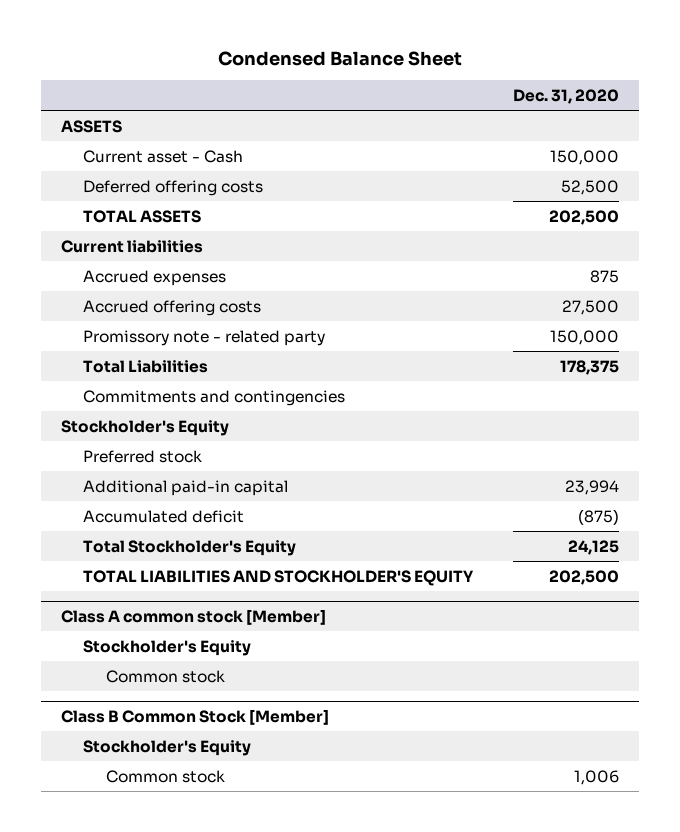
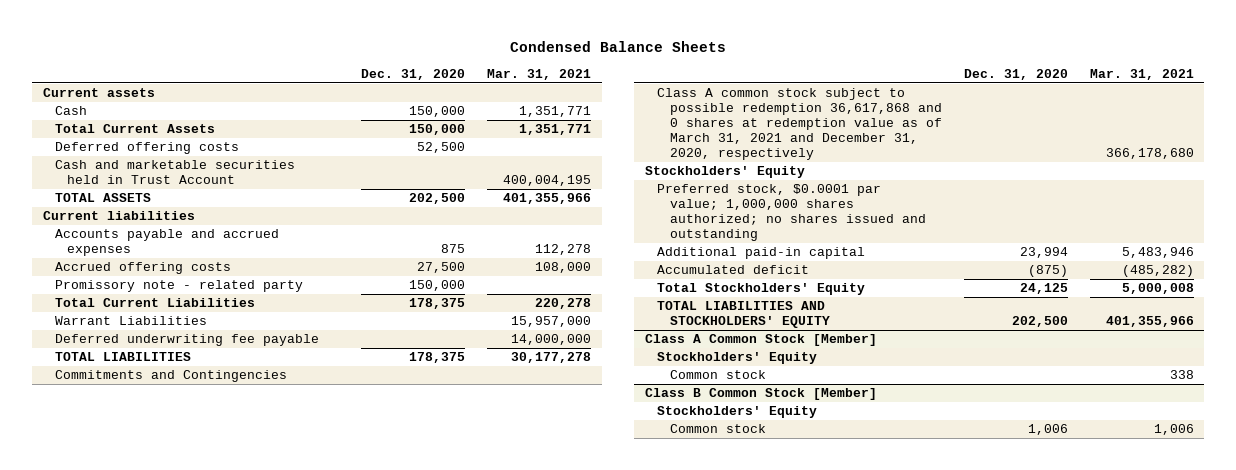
- Condensed Balance Sheet
+ Condensed Balance Sheets
- | Dec. 31, 2020
+ | Dec. 31, 2020 | Mar. 31, 2021
- ASSETS
- Current asset - Cash | 150,000
+ Current assets
+ Cash | 150,000 | 1,351,771
+ Total Current Assets | 150,000 | 1,351,771
+ Cash and marketable securities held in Trust Account | | 400,004,195
- Accrued expenses | 875
+ Accounts payable and accrued expenses | 875 | 112,278
- Total Liabilities | 178,375
- Commitments and contingencies
- Stockholder's Equity
- Preferred stock
+ Total Current Liabilities | 178,375 | 220,278
+ Warrant Liabilities | | 15,957,000
+ Deferred underwriting fee payable | | 14,000,000
+ TOTAL LIABILITIES | 178,375 | 30,177,278
+ Commitments and Contingencies
+ Class A common stock subject to possible redemption 36,617,868 and 0 shares at redemption value as of March 31, 2021 and December 31, 2020, respectively | | 366,178,680
+ Stockholders' Equity
+ Preferred stock, $0.0001 par value; 1,000,000 shares authorized; no shares issued and outstanding
- Total Stockholder's Equity | 24,125
- TOTAL LIABILITIES AND STOCKHOLDER'S EQUITY | 202,500
- Class A common stock [Member]
- Stockholder's Equity
+ Total Stockholders' Equity | 24,125 | 5,000,008
+ TOTAL LIABILITIES AND STOCKHOLDERS' EQUITY | 202,500 | 401,355,966
+ Class A Common Stock [Member]
+ Stockholders' Equity
@ Class B Common Stock [Member]
- Stockholder's Equity
+ Stockholders' Equity

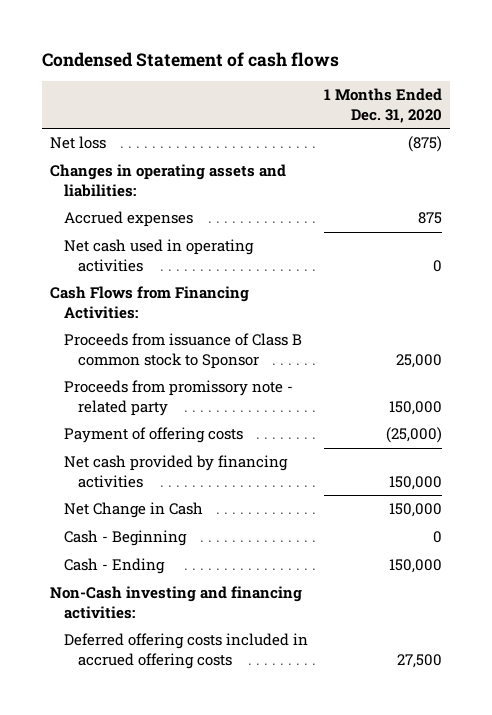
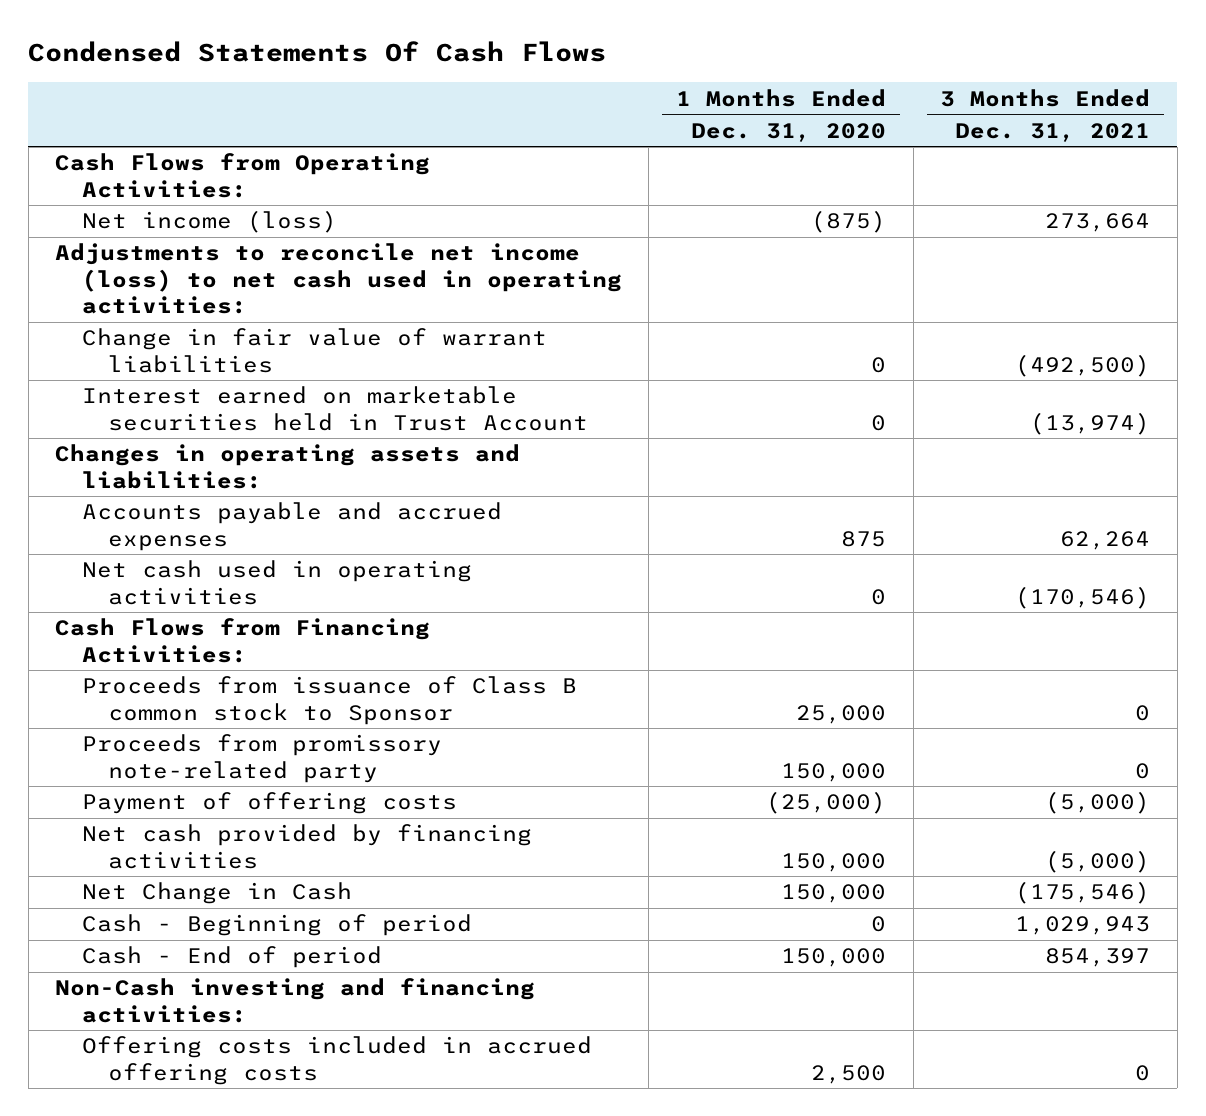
- Condensed Statement of cash flows
+ Condensed Statements Of Cash Flows
- | 1 Months Ended Dec. 31, 2020
+ | 1 Months Ended Dec. 31, 2020 | 3 Months Ended Dec. 31, 2021
- Net loss | (875)
+ Cash Flows from Operating Activities:
+ Net income (loss) | (875) | 273,664
+ Adjustments to reconcile net income (loss) to net cash used in operating activities:
+ Change in fair value of warrant liabilities | 0 | (492,500)
+ Interest earned on marketable securities held in Trust Account | 0 | (13,974)
- Accrued expenses | 875
+ Accounts payable and accrued expenses | 875 | 62,264
- Proceeds from promissory note - related party | 150,000
+ Proceeds from promissory note-related party | 150,000 | 0
- Cash - Beginning | 0
- Cash - Ending | 150,000
+ Cash - Beginning of period | 0 | 1,029,943
+ Cash - End of period | 150,000 | 854,397
- Deferred offering costs included in accrued offering costs | 27,500
+ Offering costs included in accrued offering costs | 2,500 | 0

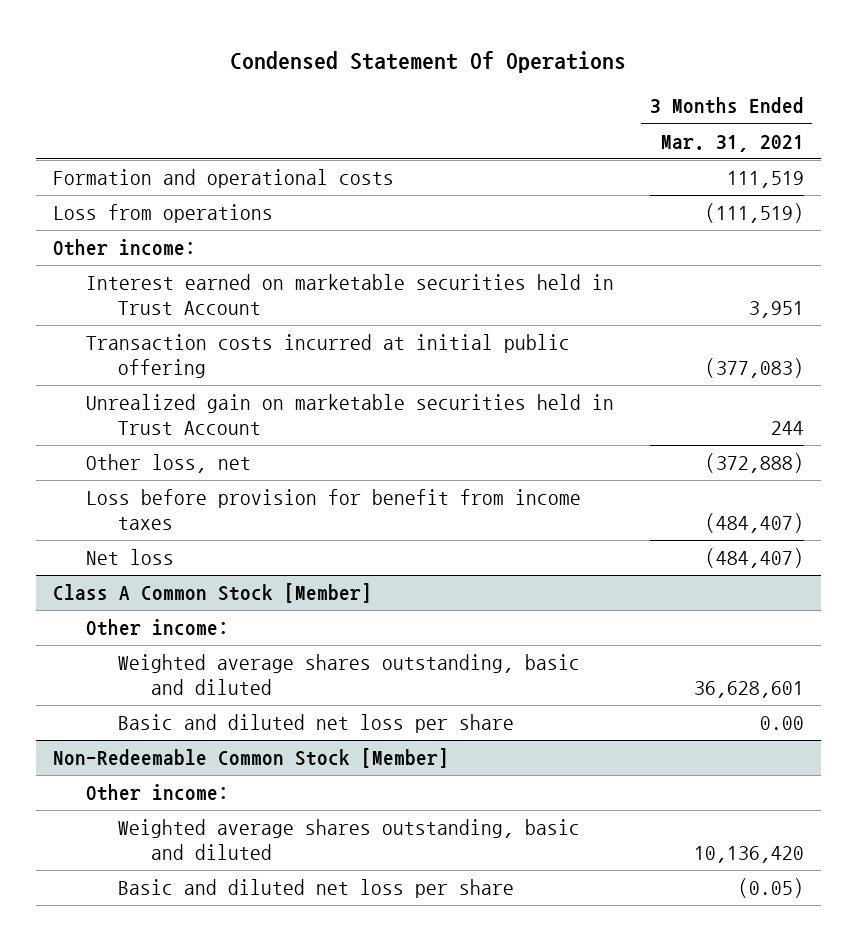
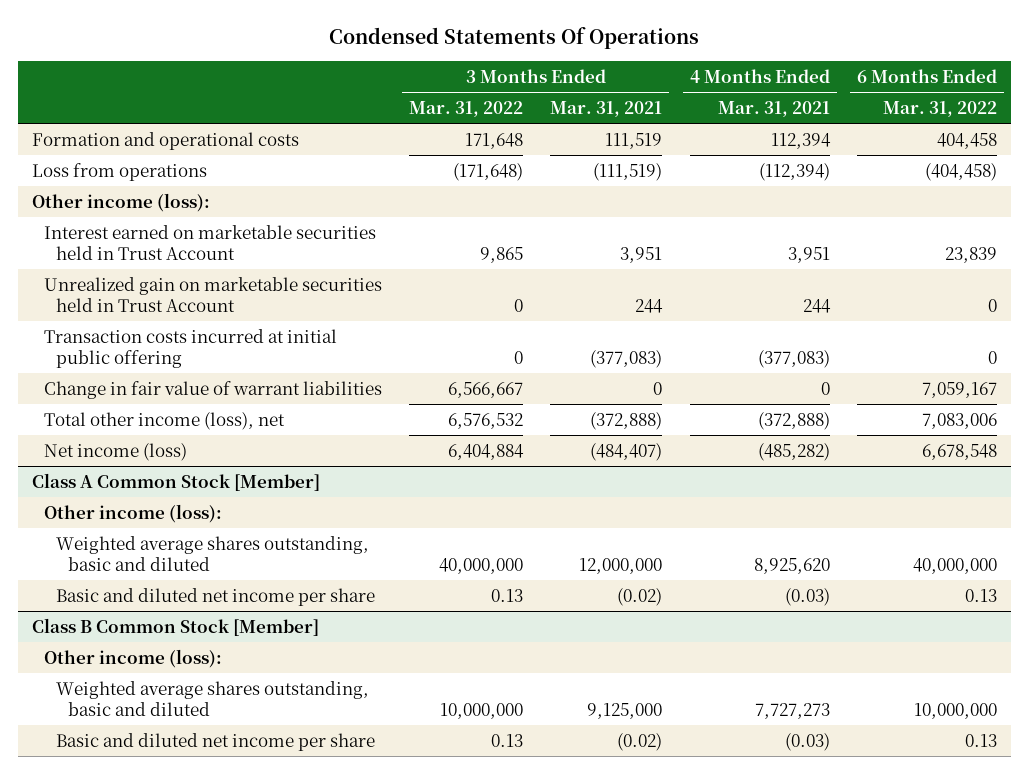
- Condensed Statement Of Operations
+ Condensed Statements Of Operations
- | 3 Months Ended Mar. 31, 2021
+ | 3 Months Ended Mar. 31, 2022 | 3 Months Ended Mar. 31, 2021 | 4 Months Ended Mar. 31, 2021 | 6 Months Ended Mar. 31, 2022
- Other income:
+ Other income (loss):
- Other loss, net | (372,888)
- Loss before provision for benefit from income taxes | (484,407)
- Net loss | (484,407)
moved down: Transaction costs incurred at initial public offering | 0 | (377,083) | (377,083) | 0
+ Change in fair value of warrant liabilities | 6,566,667 | 0 | 0 | 7,059,167
+ Total other income (loss), net | 6,576,532 | (372,888) | (372,888) | 7,083,006
+ Net income (loss) | 6,404,884 | (484,407) | (485,282) | 6,678,548
@ Class A Common Stock [Member]
- Other income:
- Weighted average shares outstanding, basic and diluted | 36,628,601
- Basic and diluted net loss per share | 0.00
- Non-Redeemable Common Stock [Member]
- Other income:
- Weighted average shares outstanding, basic and diluted | 10,136,420
- Basic and diluted net loss per share | (0.05)
@ Class A Common Stock [Member]
+ Other income (loss):
+ Weighted average shares outstanding, basic and diluted | 40,000,000 | 12,000,000 | 8,925,620 | 40,000,000
+ Basic and diluted net income per share | 0.13 | (0.02) | (0.03) | 0.13
+ Class B Common Stock [Member]
+ Other income (loss):
+ Weighted average shares outstanding, basic and diluted | 10,000,000 | 9,125,000 | 7,727,273 | 10,000,000
+ Basic and diluted net income per share | 0.13 | (0.02) | (0.03) | 0.13

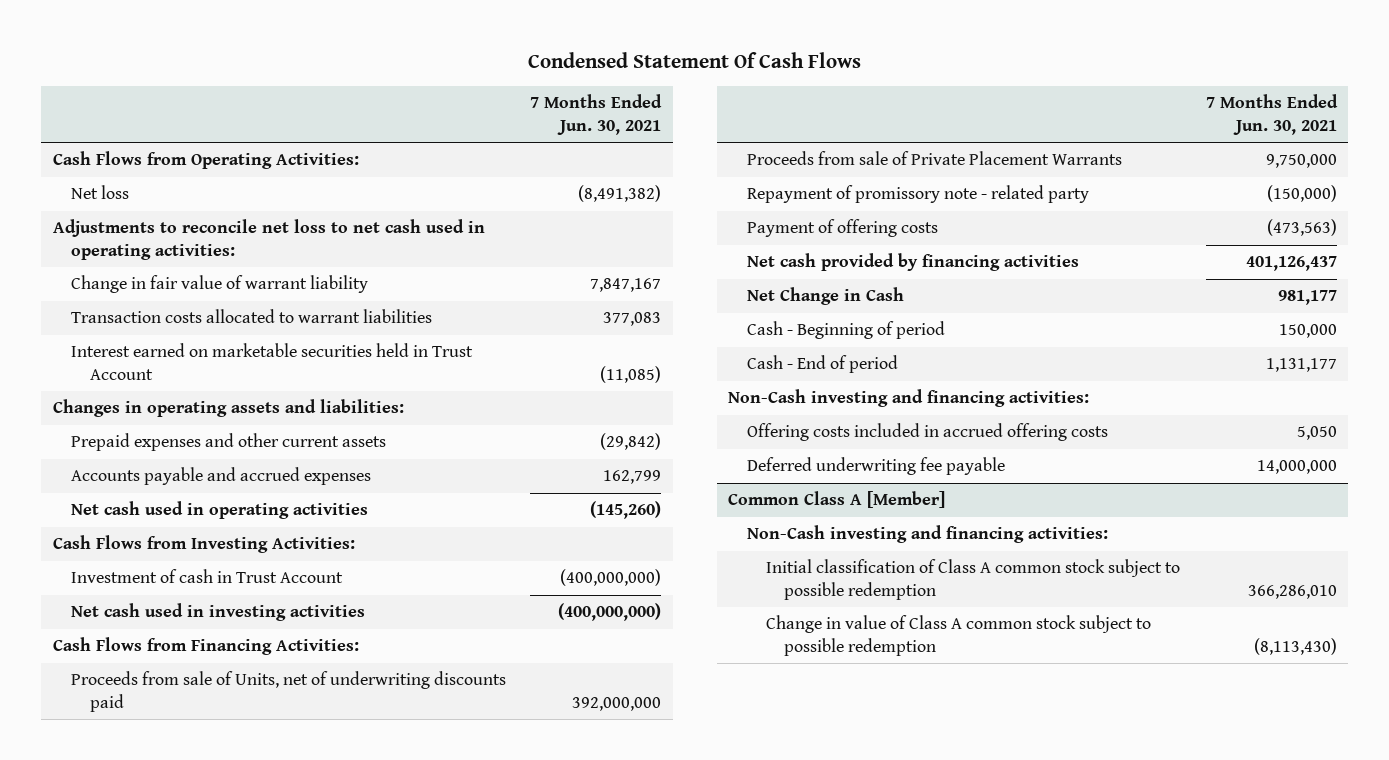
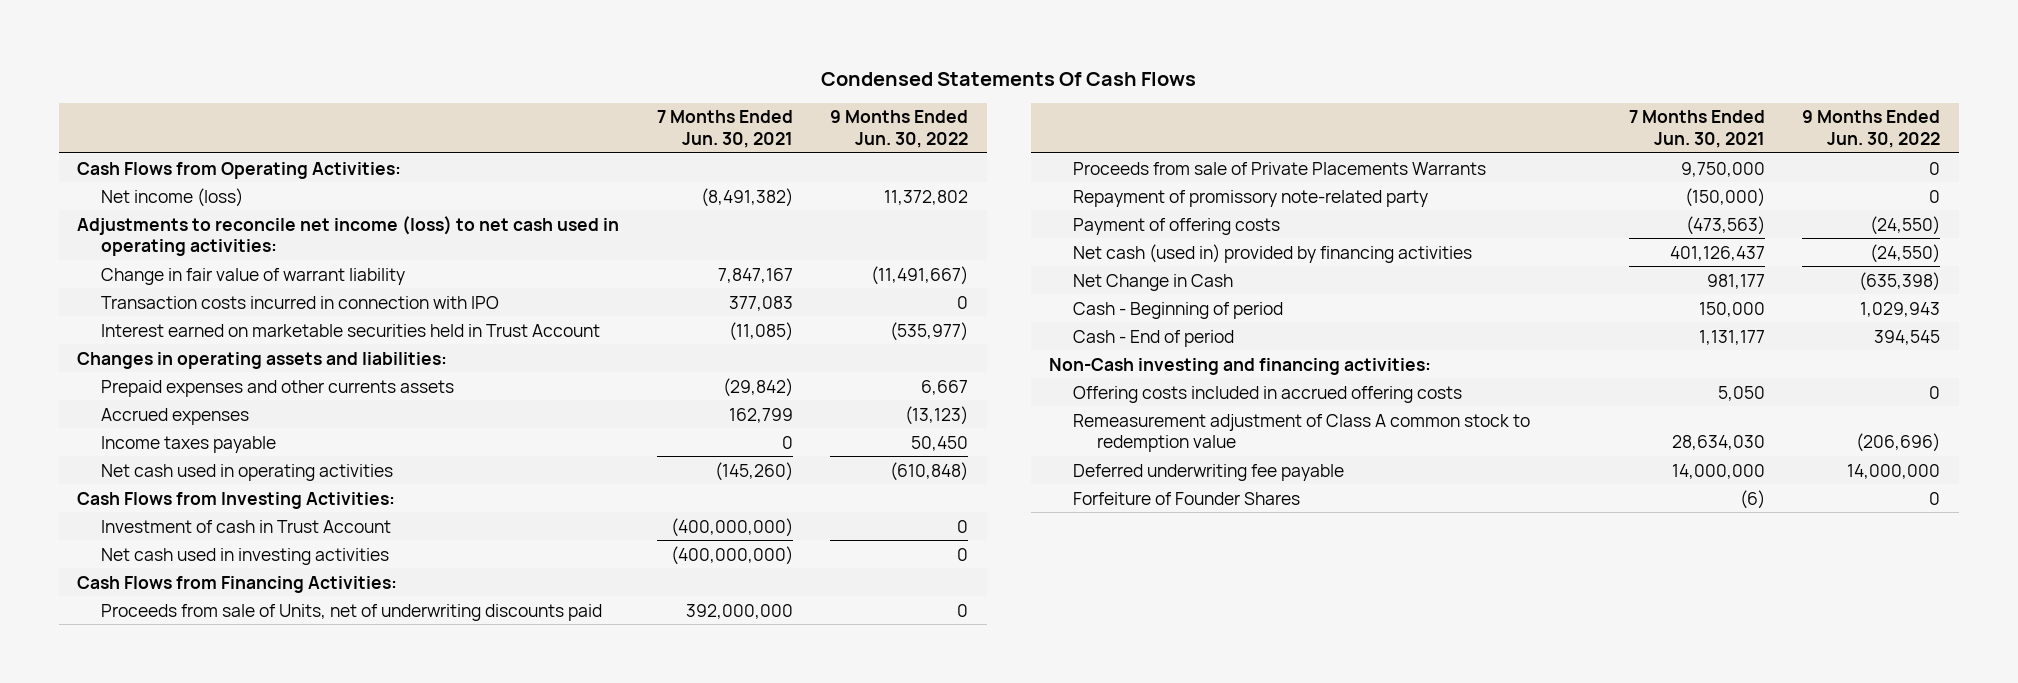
- Condensed Statement Of Cash Flows
+ Condensed Statements Of Cash Flows
- | 7 Months Ended Jun. 30, 2021
+ | 7 Months Ended Jun. 30, 2021 | 9 Months Ended Jun. 30, 2022
- Net loss | (8,491,382)
- Adjustments to reconcile net loss to net cash used in operating activities:
+ Net income (loss) | (8,491,382) | 11,372,802
+ Adjustments to reconcile net income (loss) to net cash used in operating activities:
- Transaction costs allocated to warrant liabilities | 377,083
+ Transaction costs incurred in connection with IPO | 377,083 | 0
- Prepaid expenses and other current assets | (29,842)
- Accounts payable and accrued expenses | 162,799
+ Prepaid expenses and other currents assets | (29,842) | 6,667
+ Accrued expenses | 162,799 | (13,123)
+ Income taxes payable | 0 | 50,450
- Proceeds from sale of Private Placement Warrants | 9,750,000
- Repayment of promissory note - related party | (150,000)
+ Proceeds from sale of Private Placements Warrants | 9,750,000 | 0
+ Repayment of promissory note-related party | (150,000) | 0
- Net cash provided by financing activities | 401,126,437
+ Net cash (used in) provided by financing activities | 401,126,437 | (24,550)
+ Remeasurement adjustment of Class A common stock to redemption value | 28,634,030 | (206,696)
- Common Class A [Member]
- Non-Cash investing and financing activities:
- Initial classification of Class A common stock subject to possible redemption | 366,286,010
- Change in value of Class A common stock subject to possible redemption | (8,113,430)
+ Forfeiture of Founder Shares | (6) | 0

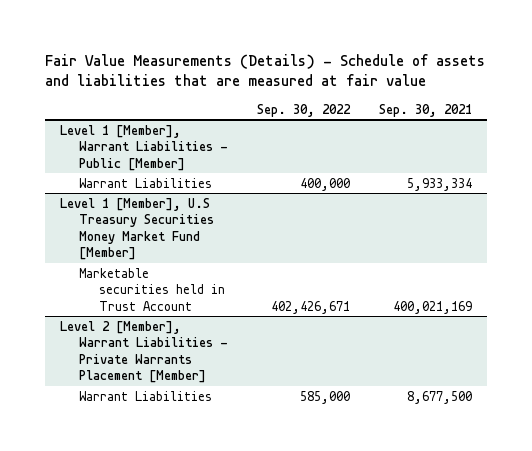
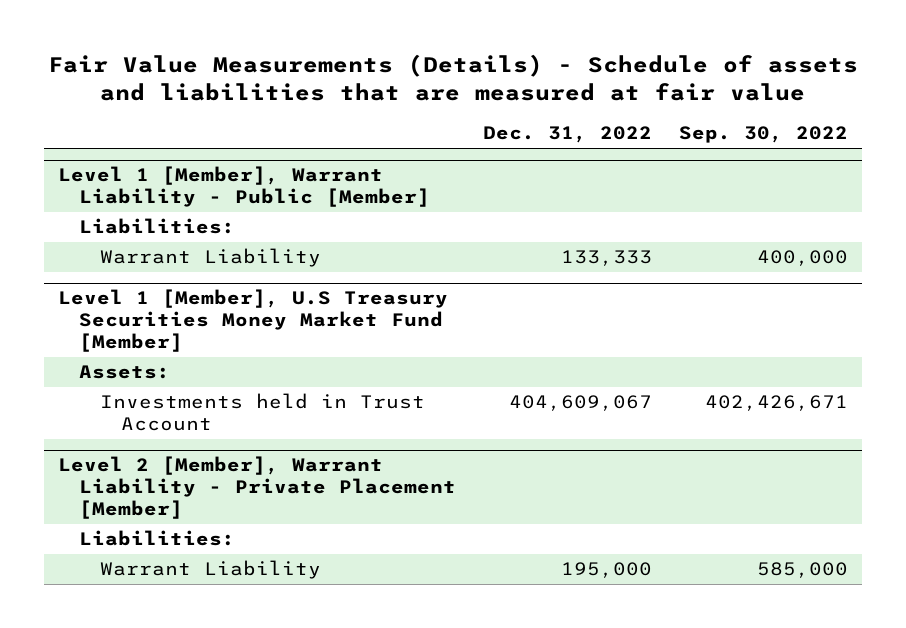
- | Sep. 30, 2022 | Sep. 30, 2021
+ | Dec. 31, 2022 | Sep. 30, 2022
- Level 1 [Member], Warrant Liabilities - Public [Member]
- Warrant Liabilities | 400,000 | 5,933,334
+ Level 1 [Member], Warrant Liability - Public [Member]
+ Liabilities:
+ Warrant Liability | 133,333 | 400,000
@ Level 1 [Member], U.S Treasury Securities Money Market Fund [Member]
- Marketable securities held in Trust Account | 402,426,671 | 400,021,169
- Level 2 [Member], Warrant Liabilities - Private Warrants Placement [Member]
- Warrant Liabilities | 585,000 | 8,677,500
@ Level 1 [Member], U.S Treasury Securities Money Market Fund [Member]
+ Assets:
+ Investments held in Trust Account | 404,609,067 | 402,426,671
+ Level 2 [Member], Warrant Liability - Private Placement [Member]
+ Liabilities:
+ Warrant Liability | 195,000 | 585,000

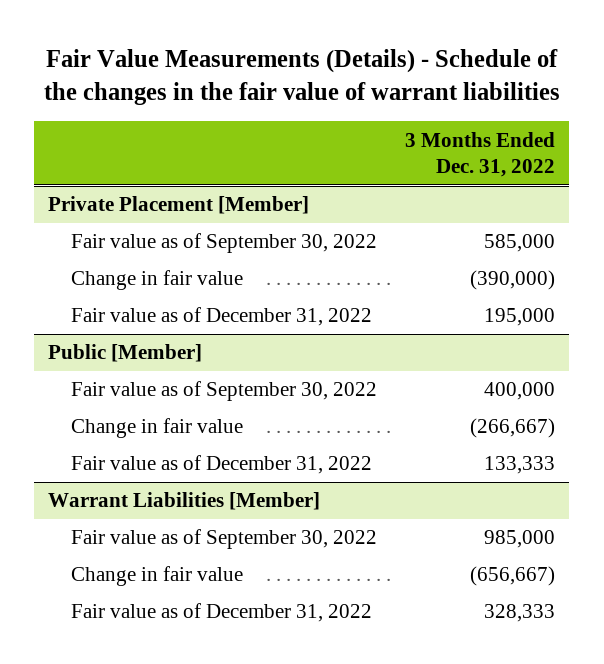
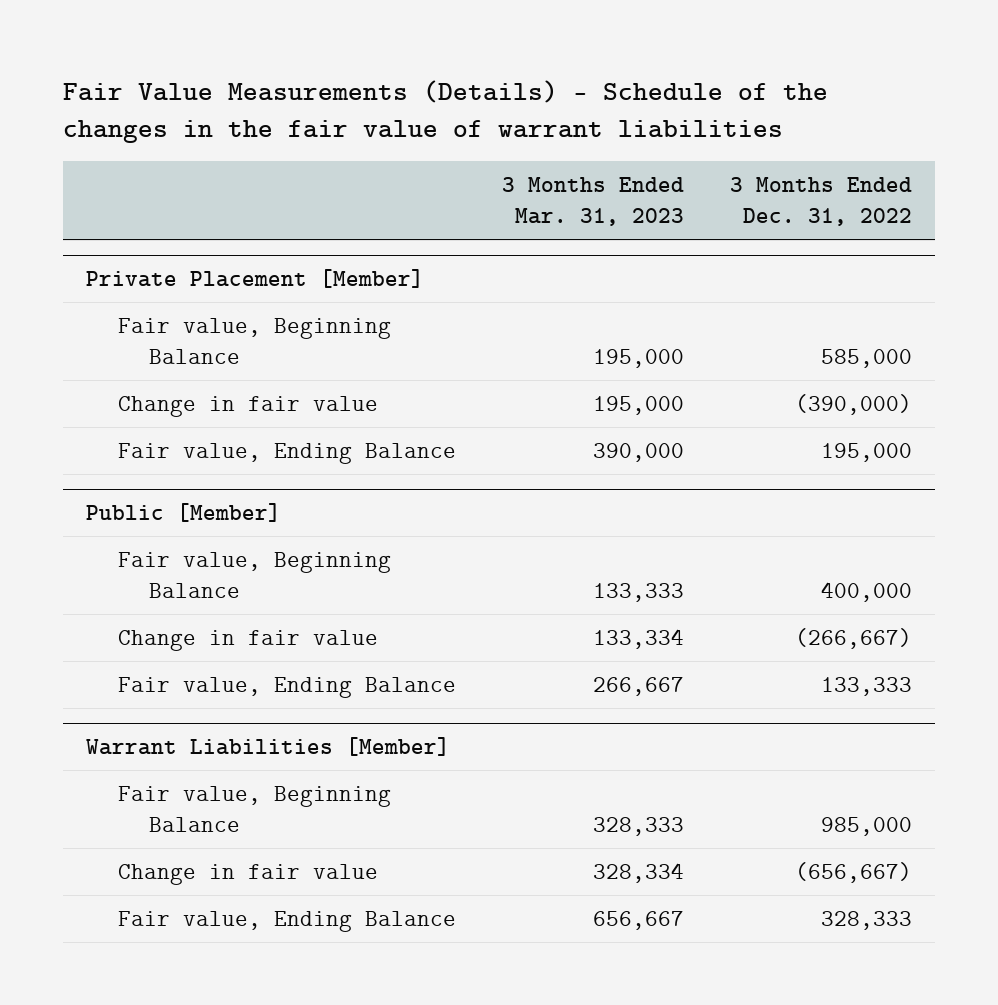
- | 3 Months Ended Dec. 31, 2022
+ | 3 Months Ended Mar. 31, 2023 | 3 Months Ended Dec. 31, 2022
@ Private Placement [Member]
- Fair value as of September 30, 2022 | 585,000
+ Fair value, Beginning Balance | 195,000 | 585,000
- Fair value as of December 31, 2022 | 195,000
+ Fair value, Ending Balance | 390,000 | 195,000
@ Public [Member]
- Fair value as of September 30, 2022 | 400,000
+ Fair value, Beginning Balance | 133,333 | 400,000
- Fair value as of December 31, 2022 | 133,333
+ Fair value, Ending Balance | 266,667 | 133,333
@ Warrant Liabilities [Member]
- Fair value as of September 30, 2022 | 985,000
+ Fair value, Beginning Balance | 328,333 | 985,000
- Fair value as of December 31, 2022 | 328,333
+ Fair value, Ending Balance | 656,667 | 328,333

